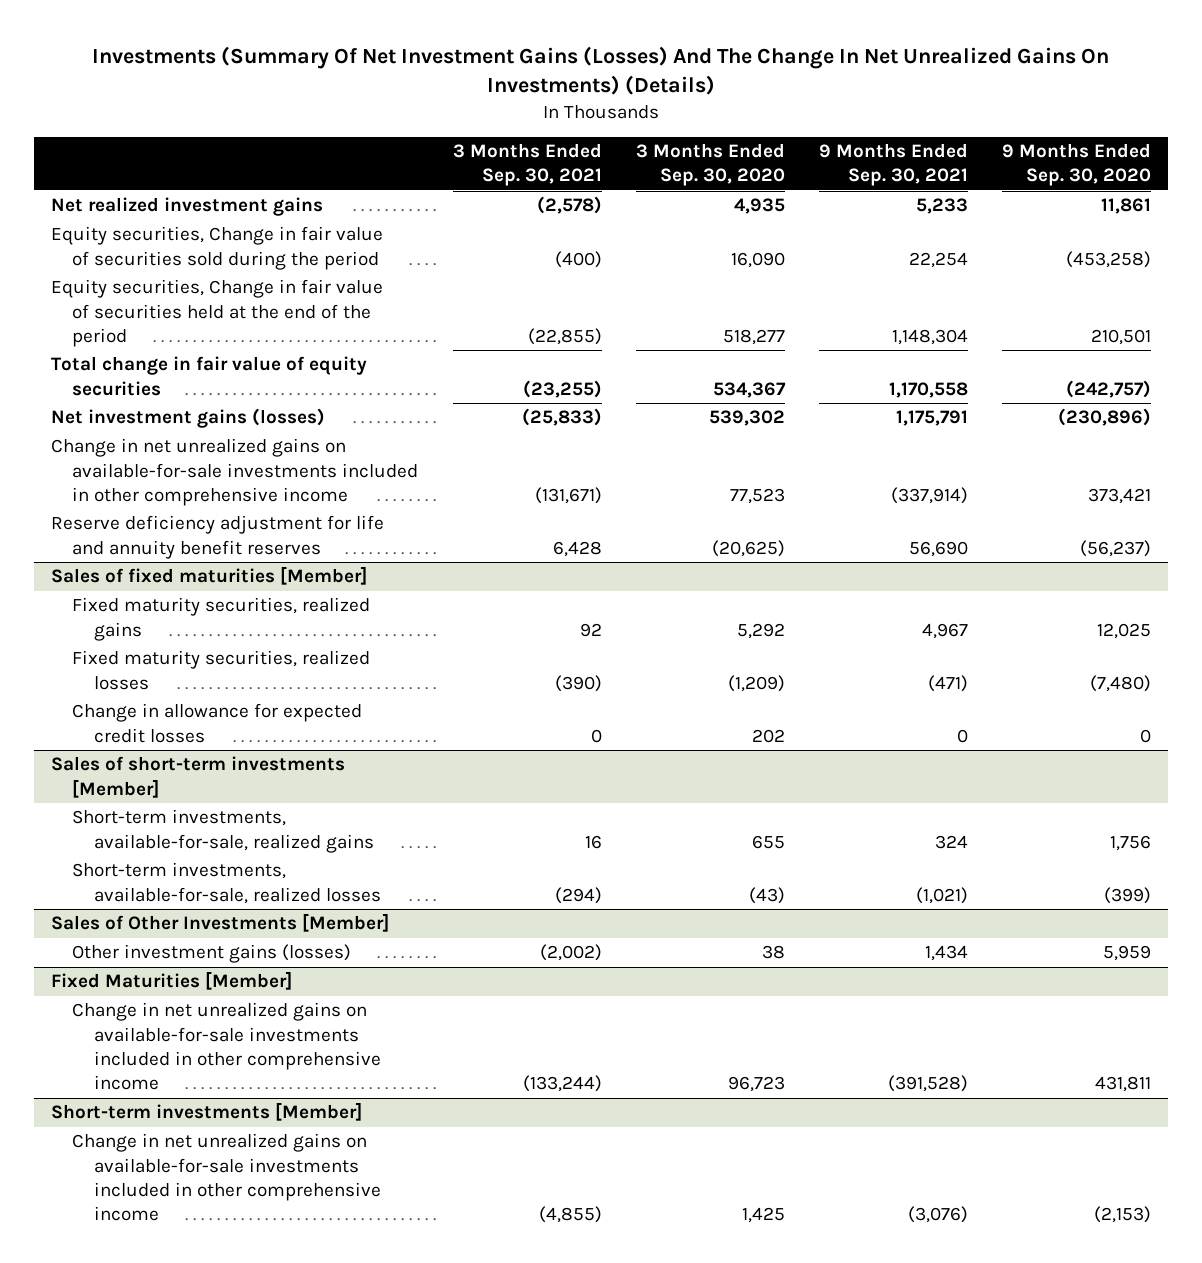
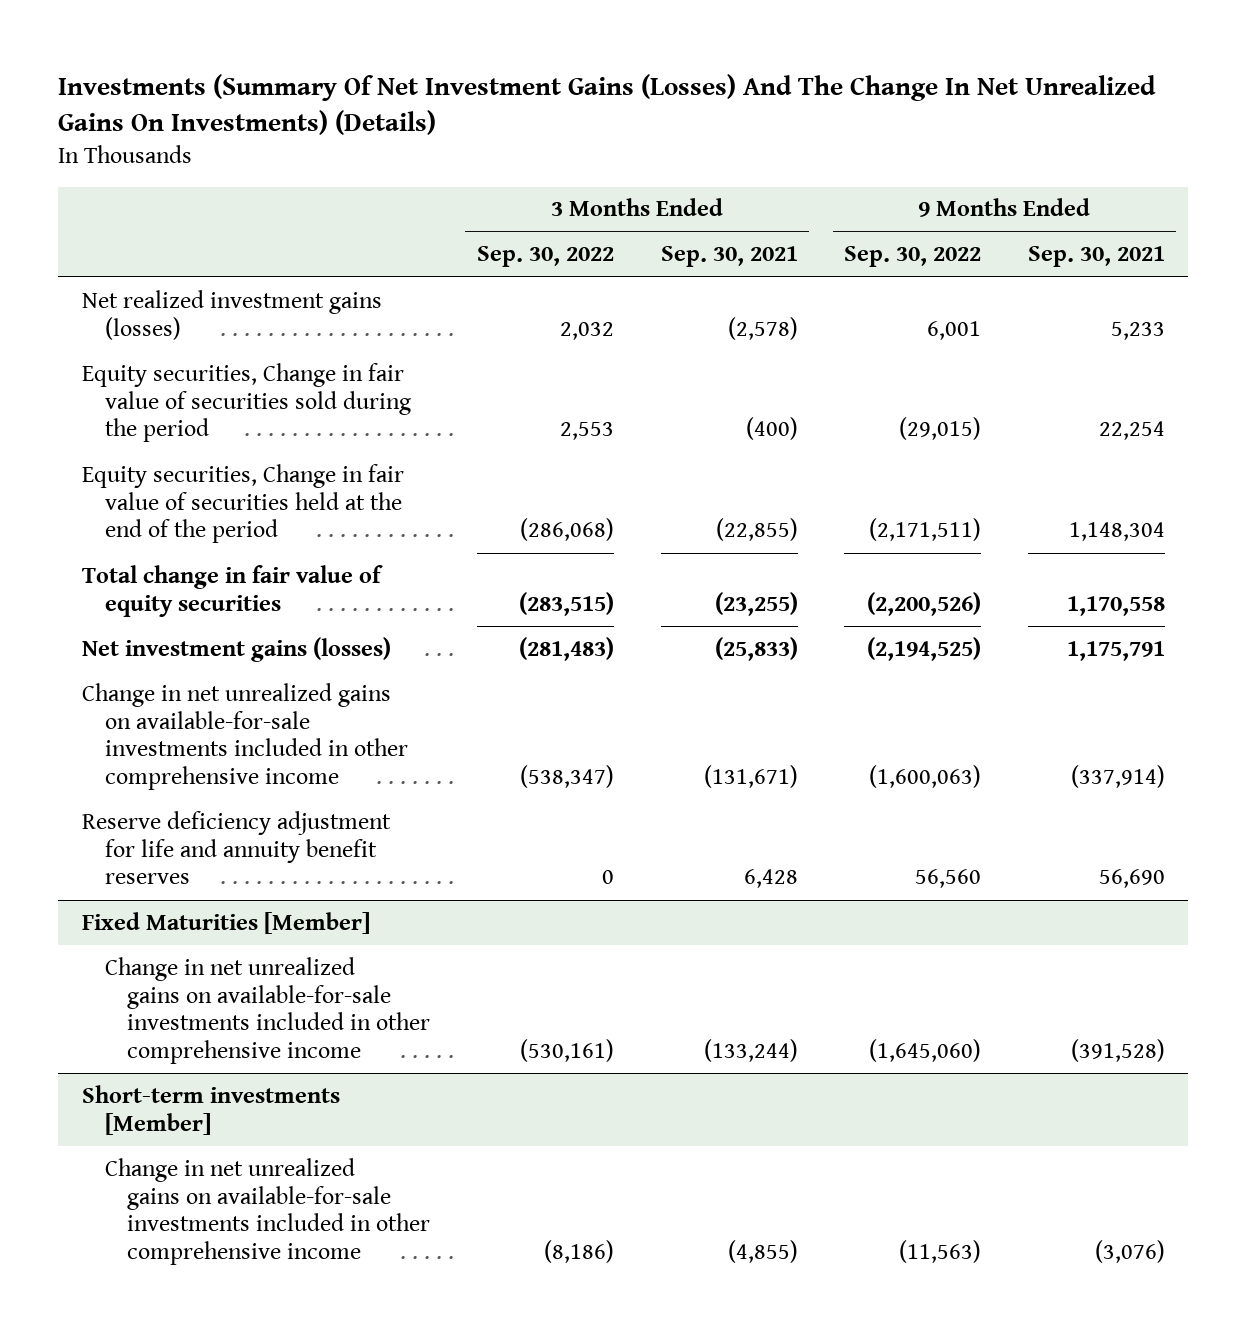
- | 3 Months Ended Sep. 30, 2021 | 3 Months Ended Sep. 30, 2020 | 9 Months Ended Sep. 30, 2021 | 9 Months Ended Sep. 30, 2020
+ | 3 Months Ended Sep. 30, 2022 | 3 Months Ended Sep. 30, 2021 | 9 Months Ended Sep. 30, 2022 | 9 Months Ended Sep. 30, 2021
- Net realized investment gains | (2,578) | 4,935 | 5,233 | 11,861
+ Net realized investment gains (losses) | 2,032 | (2,578) | 6,001 | 5,233
- Sales of fixed maturities [Member]
- Fixed maturity securities, realized gains | 92 | 5,292 | 4,967 | 12,025
- Fixed maturity securities, realized losses | (390) | (1,209) | (471) | (7,480)
- Change in allowance for expected credit losses | 0 | 202 | 0 | 0
- Sales of short-term investments [Member]
- Short-term investments, available-for-sale, realized gains | 16 | 655 | 324 | 1,756
- Short-term investments, available-for-sale, realized losses | (294) | (43) | (1,021) | (399)
- Sales of Other Investments [Member]
- Other investment gains (losses) | (2,002) | 38 | 1,434 | 5,959

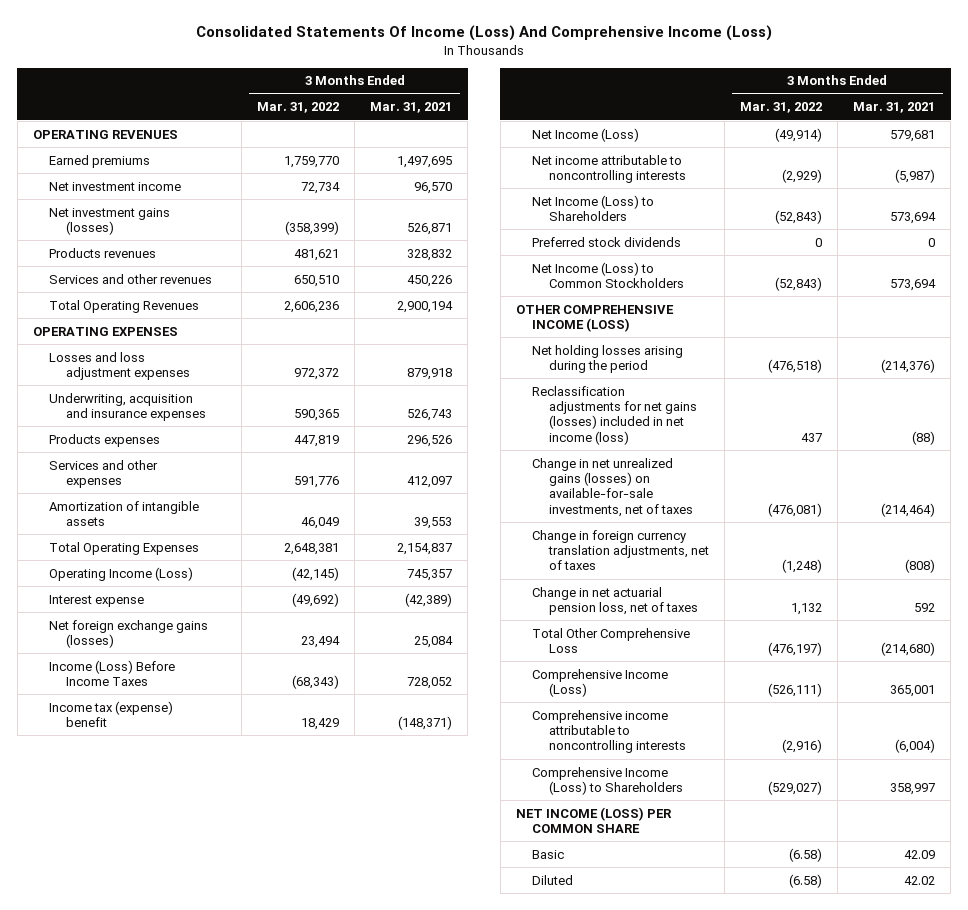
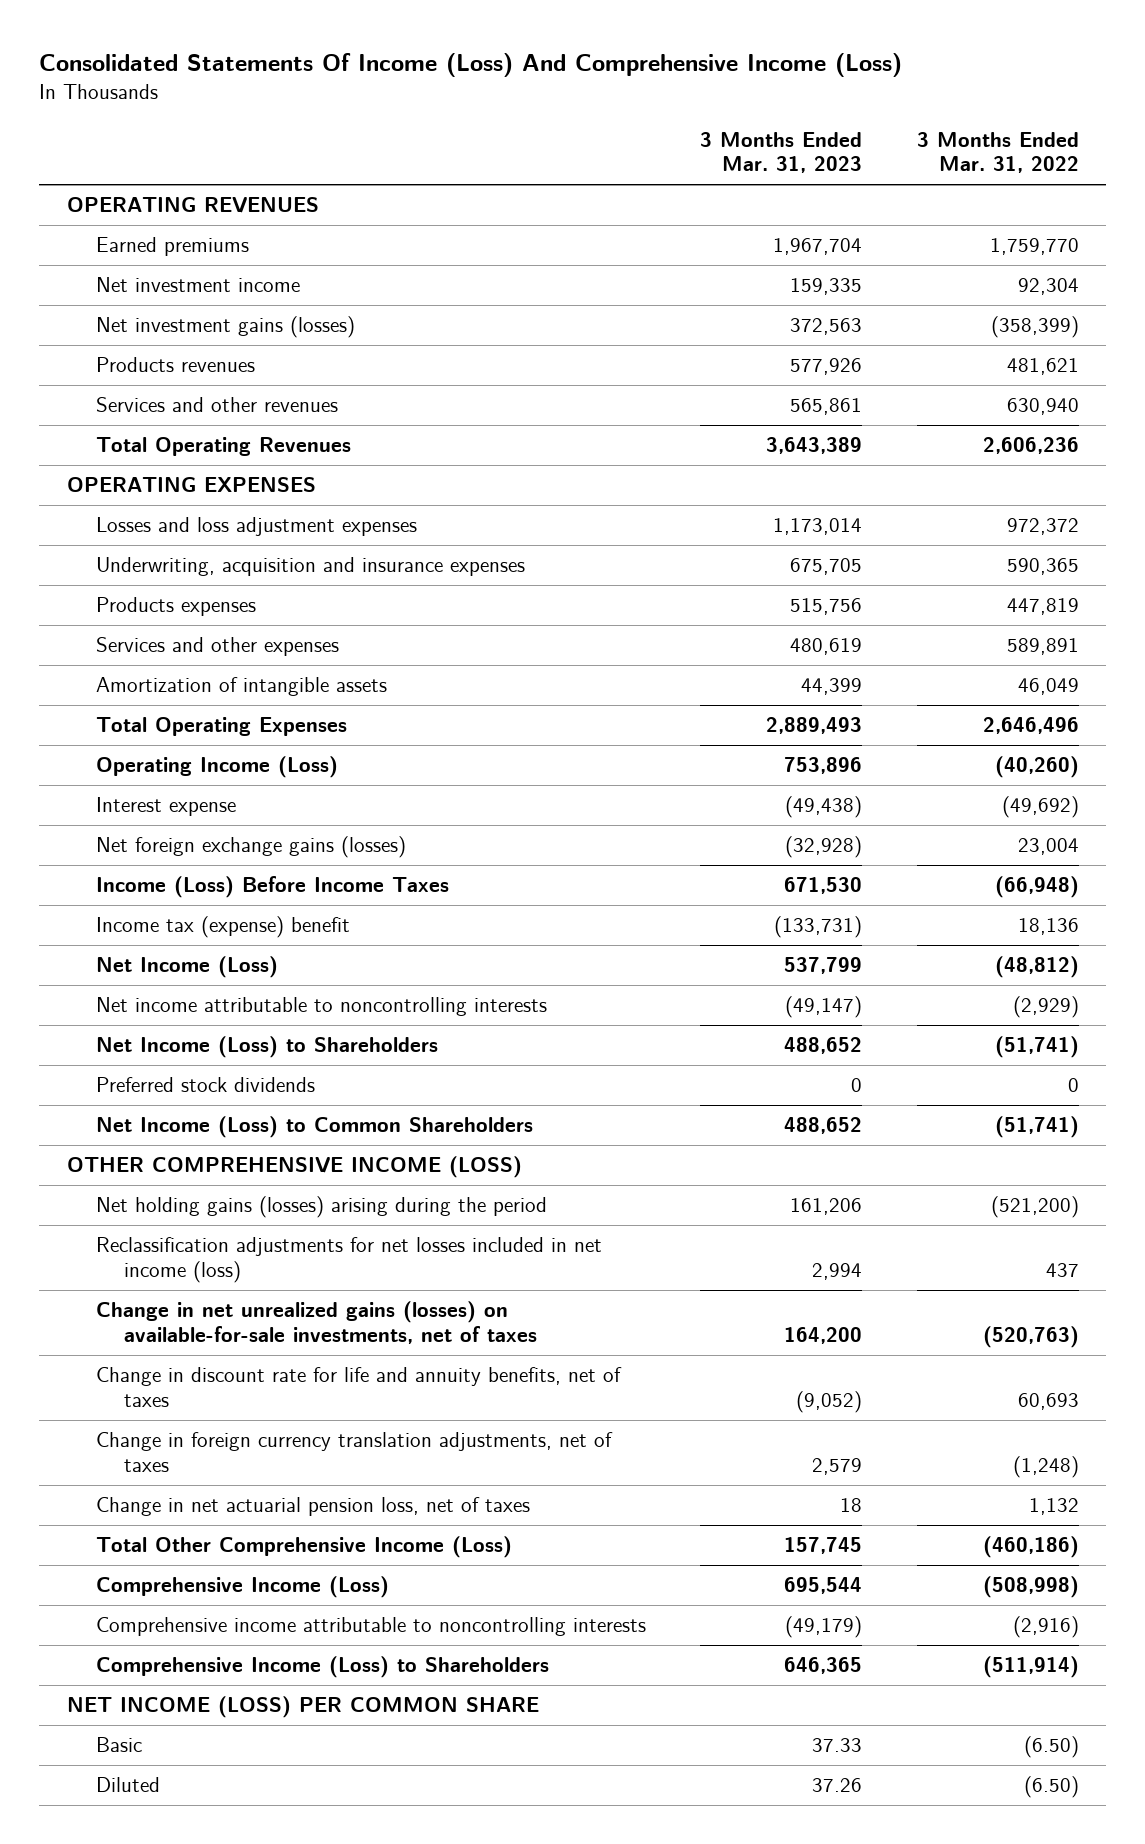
- | 3 Months Ended Mar. 31, 2022 | 3 Months Ended Mar. 31, 2021
+ | 3 Months Ended Mar. 31, 2023 | 3 Months Ended Mar. 31, 2022
- Net investment income | 72,734 | 96,570
+ Net investment income | 159,335 | 92,304
- Services and other revenues | 650,510 | 450,226
+ Services and other revenues | 565,861 | 630,940
- Services and other expenses | 591,776 | 412,097
+ Services and other expenses | 480,619 | 589,891
- Total Operating Expenses | 2,648,381 | 2,154,837
- Operating Income (Loss) | (42,145) | 745,357
+ Total Operating Expenses | 2,889,493 | 2,646,496
+ Operating Income (Loss) | 753,896 | (40,260)
- Net foreign exchange gains (losses) | 23,494 | 25,084
- Income (Loss) Before Income Taxes | (68,343) | 728,052
- Income tax (expense) benefit | 18,429 | (148,371)
- Net Income (Loss) | (49,914) | 579,681
+ Net foreign exchange gains (losses) | (32,928) | 23,004
+ Income (Loss) Before Income Taxes | 671,530 | (66,948)
+ Income tax (expense) benefit | (133,731) | 18,136
+ Net Income (Loss) | 537,799 | (48,812)
- Net Income (Loss) to Shareholders | (52,843) | 573,694
+ Net Income (Loss) to Shareholders | 488,652 | (51,741)
- Net Income (Loss) to Common Stockholders | (52,843) | 573,694
+ Net Income (Loss) to Common Shareholders | 488,652 | (51,741)
- Net holding losses arising during the period | (476,518) | (214,376)
- Reclassification adjustments for net gains (losses) included in net income (loss) | 437 | (88)
- Change in net unrealized gains (losses) on available-for-sale investments, net of taxes | (476,081) | (214,464)
+ Net holding gains (losses) arising during the period | 161,206 | (521,200)
+ Reclassification adjustments for net losses included in net income (loss) | 2,994 | 437
+ Change in net unrealized gains (losses) on available-for-sale investments, net of taxes | 164,200 | (520,763)
+ Change in discount rate for life and annuity benefits, net of taxes | (9,052) | 60,693
- Total Other Comprehensive Loss | (476,197) | (214,680)
- Comprehensive Income (Loss) | (526,111) | 365,001
+ Total Other Comprehensive Income (Loss) | 157,745 | (460,186)
+ Comprehensive Income (Loss) | 695,544 | (508,998)
- Comprehensive Income (Loss) to Shareholders | (529,027) | 358,997
+ Comprehensive Income (Loss) to Shareholders | 646,365 | (511,914)
- Basic | (6.58) | 42.09
- Diluted | (6.58) | 42.02
+ Basic | 37.33 | (6.50)
+ Diluted | 37.26 | (6.50)

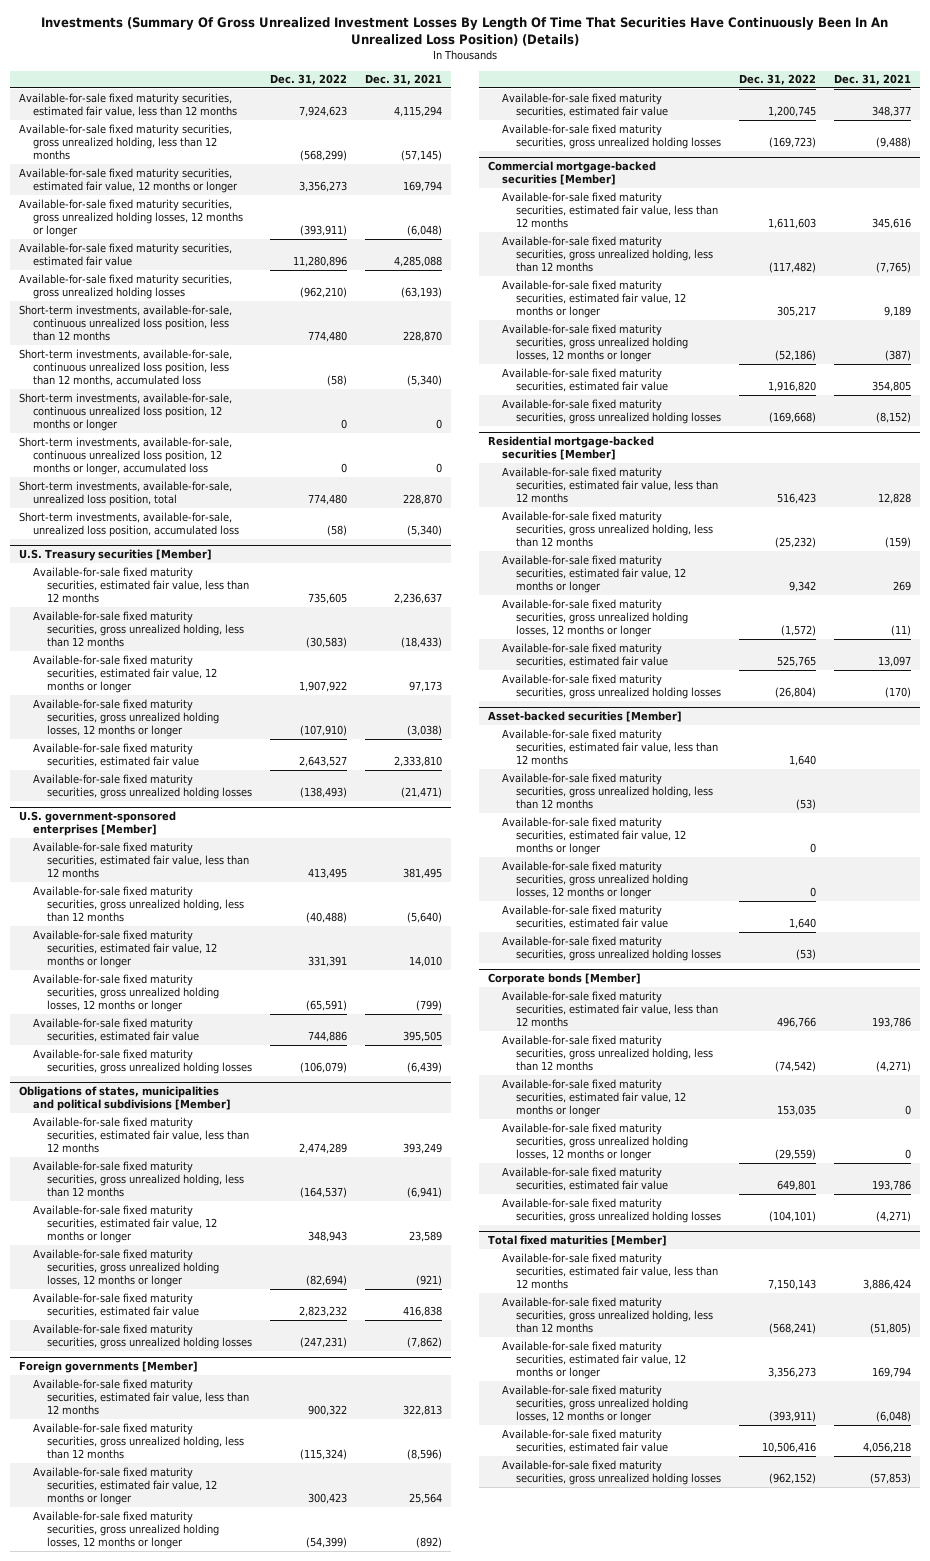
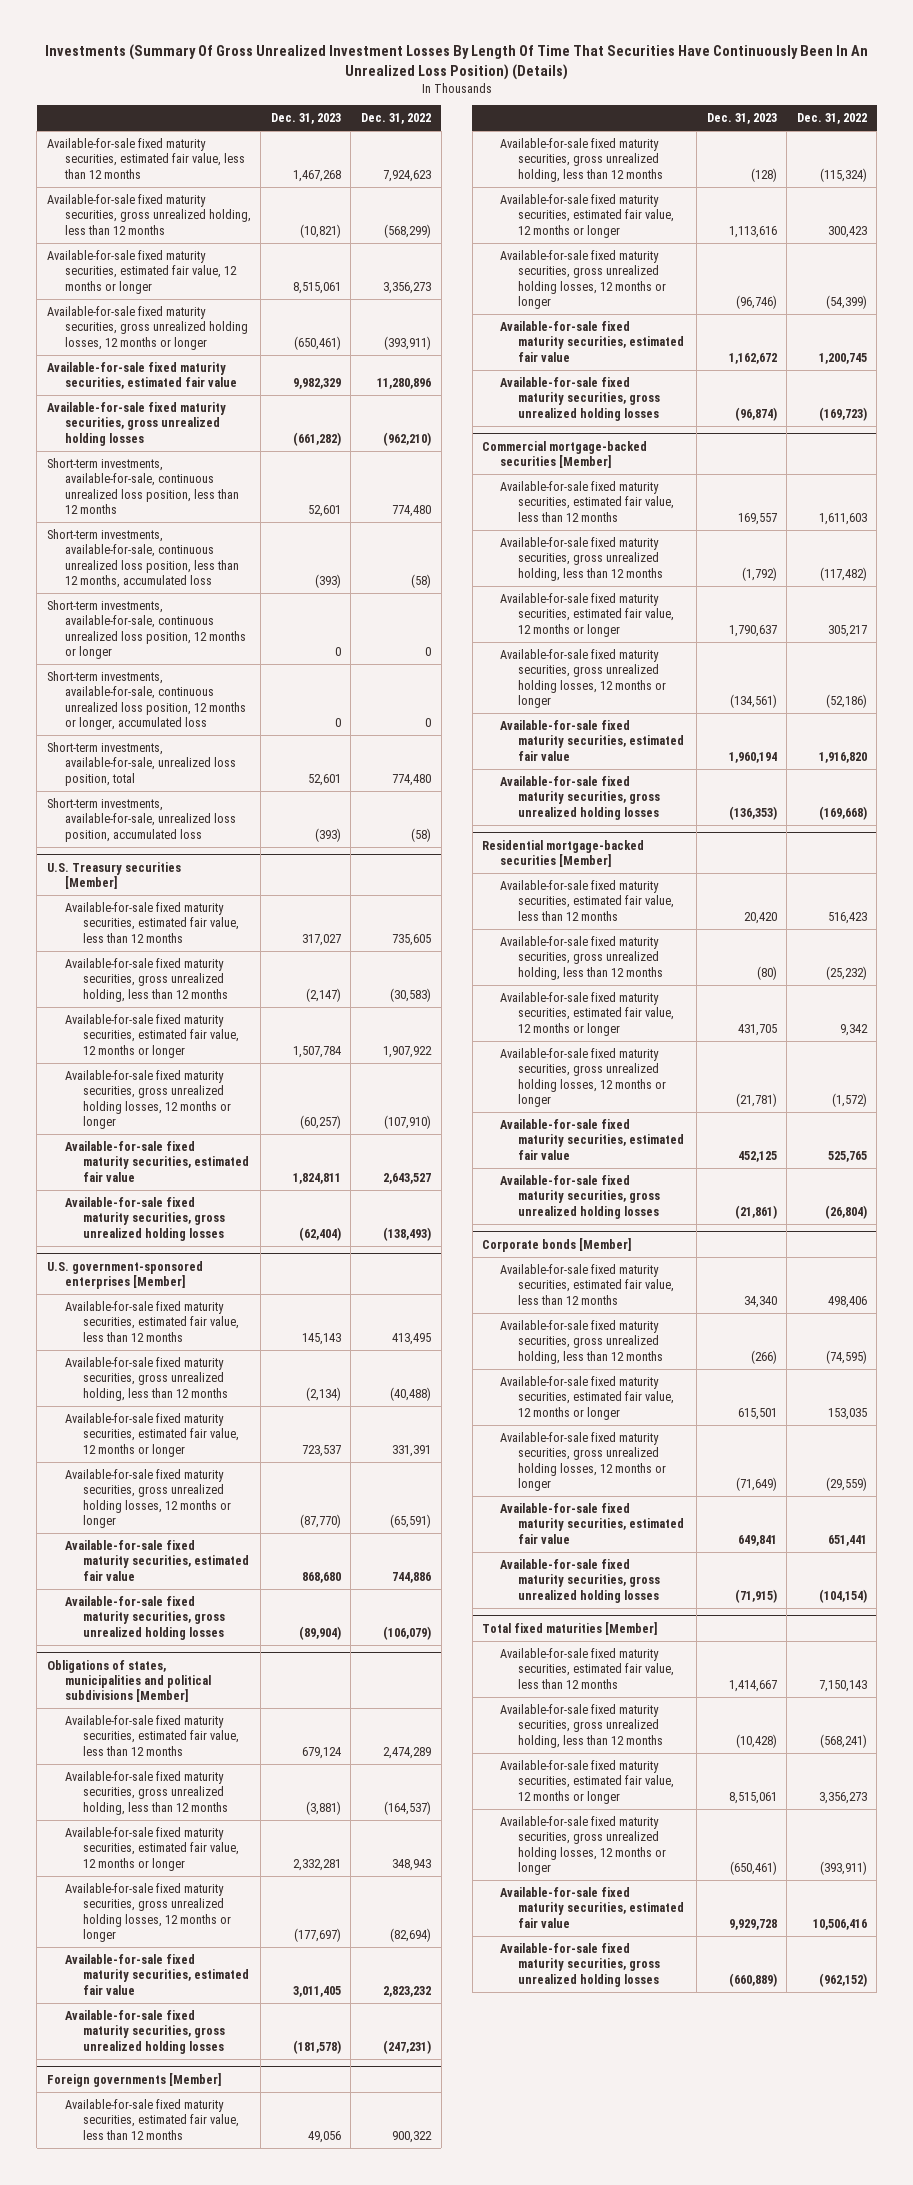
- | Dec. 31, 2022 | Dec. 31, 2021
+ | Dec. 31, 2023 | Dec. 31, 2022
- Asset-backed securities [Member]
- Available-for-sale fixed maturity securities, estimated fair value, less than 12 months | 1,640 |
- Available-for-sale fixed maturity securities, gross unrealized holding, less than 12 months | (53) |
- Available-for-sale fixed maturity securities, estimated fair value, 12 months or longer | 0 |
- Available-for-sale fixed maturity securities, gross unrealized holding losses, 12 months or longer | 0 |
- Available-for-sale fixed maturity securities, estimated fair value | 1,640 |
- Available-for-sale fixed maturity securities, gross unrealized holding losses | (53) |
@ Corporate bonds [Member]
- Available-for-sale fixed maturity securities, estimated fair value, less than 12 months | 496,766 | 193,786
- Available-for-sale fixed maturity securities, gross unrealized holding, less than 12 months | (74,542) | (4,271)
+ Available-for-sale fixed maturity securities, estimated fair value, less than 12 months | 34,340 | 498,406
+ Available-for-sale fixed maturity securities, gross unrealized holding, less than 12 months | (266) | (74,595)
- Available-for-sale fixed maturity securities, estimated fair value | 649,801 | 193,786
- Available-for-sale fixed maturity securities, gross unrealized holding losses | (104,101) | (4,271)
+ Available-for-sale fixed maturity securities, estimated fair value | 649,841 | 651,441
+ Available-for-sale fixed maturity securities, gross unrealized holding losses | (71,915) | (104,154)

